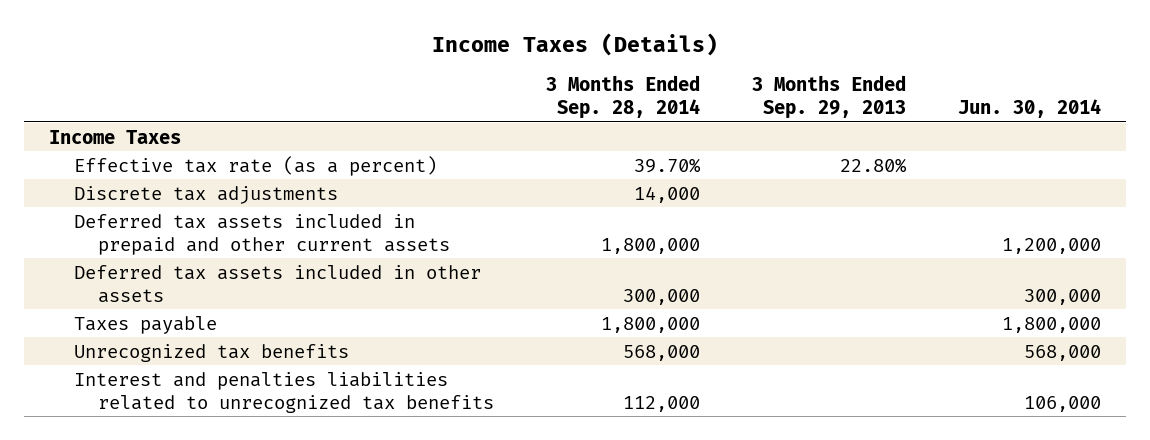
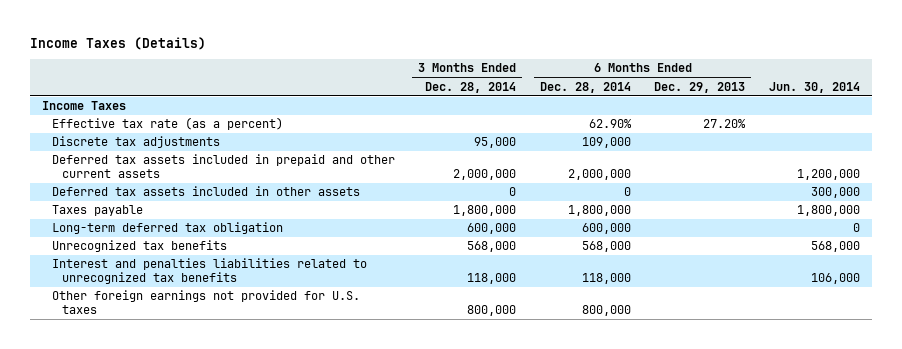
- | 3 Months Ended Sep. 28, 2014 | 3 Months Ended Sep. 29, 2013 | Jun. 30, 2014
+ | 3 Months Ended Dec. 28, 2014 | 6 Months Ended Dec. 28, 2014 | 6 Months Ended Dec. 29, 2013 | Jun. 30, 2014
+ Long-term deferred tax obligation | 600,000 | 600,000 | | 0
+ Other foreign earnings not provided for U.S. taxes | 800,000 | 800,000 | |

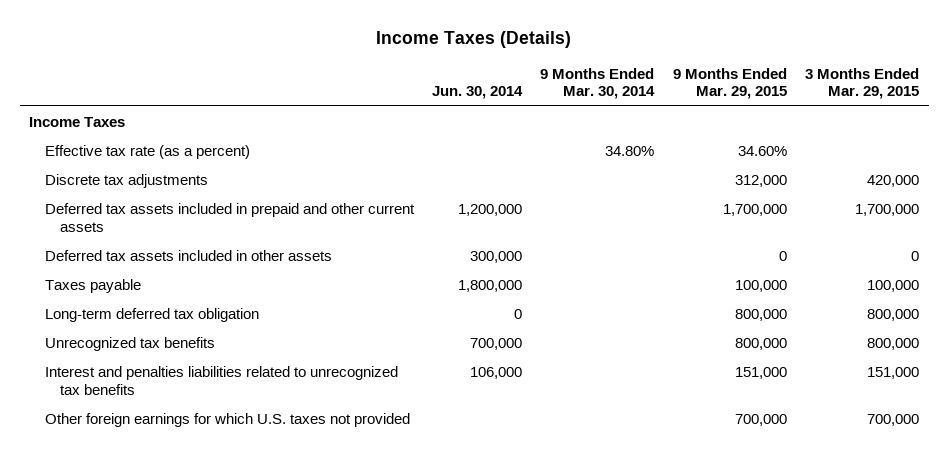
- | 3 Months Ended Dec. 28, 2014 | 6 Months Ended Dec. 28, 2014 | 6 Months Ended Dec. 29, 2013 | Jun. 30, 2014
+ | Jun. 30, 2014 | 9 Months Ended Mar. 30, 2014 | 9 Months Ended Mar. 29, 2015 | 3 Months Ended Mar. 29, 2015
- Unrecognized tax benefits | 568,000 | 568,000 | | 568,000
+ Unrecognized tax benefits | 700,000 | | 800,000 | 800,000
- Other foreign earnings not provided for U.S. taxes | 800,000 | 800,000 | |
+ Other foreign earnings for which U.S. taxes not provided | | | 700,000 | 700,000

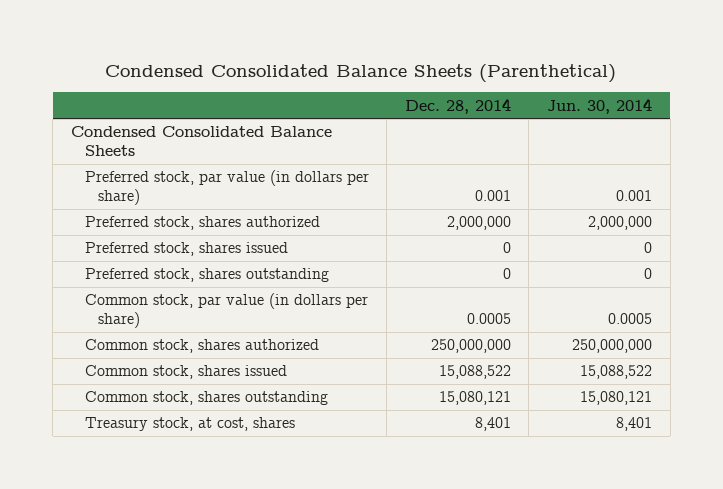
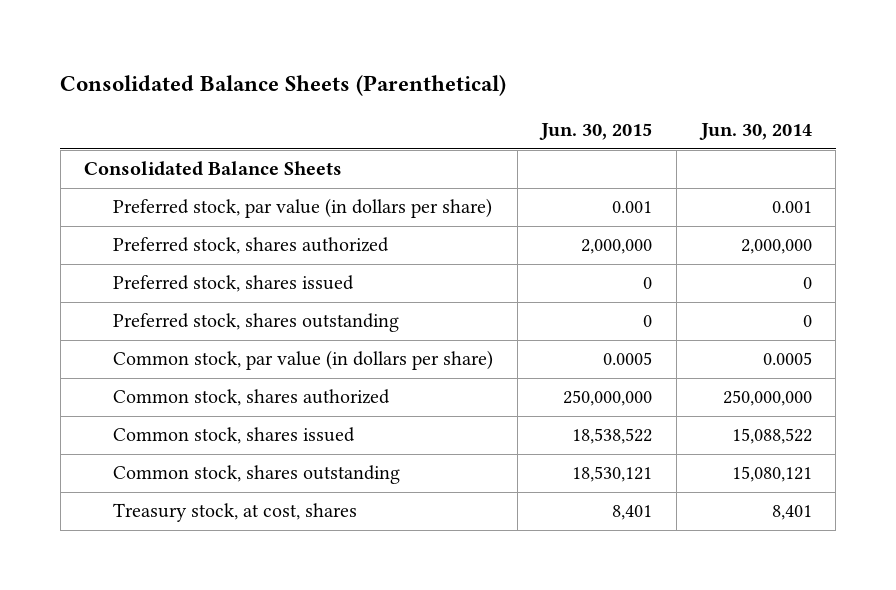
- Condensed Consolidated Balance Sheets (Parenthetical)
+ Consolidated Balance Sheets (Parenthetical)
- | Dec. 28, 2014 | Jun. 30, 2014
+ | Jun. 30, 2015 | Jun. 30, 2014
- Condensed Consolidated Balance Sheets
+ Consolidated Balance Sheets

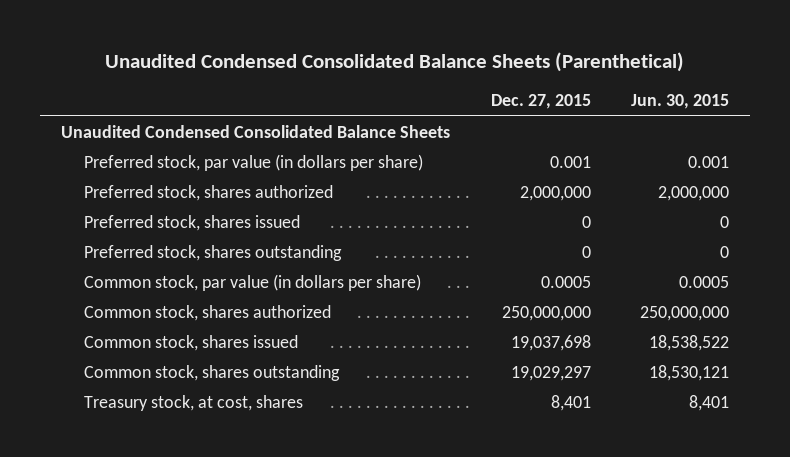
- Consolidated Balance Sheets (Parenthetical)
+ Unaudited Condensed Consolidated Balance Sheets (Parenthetical)
- | Jun. 30, 2015 | Jun. 30, 2014
+ | Dec. 27, 2015 | Jun. 30, 2015
- Consolidated Balance Sheets
+ Unaudited Condensed Consolidated Balance Sheets

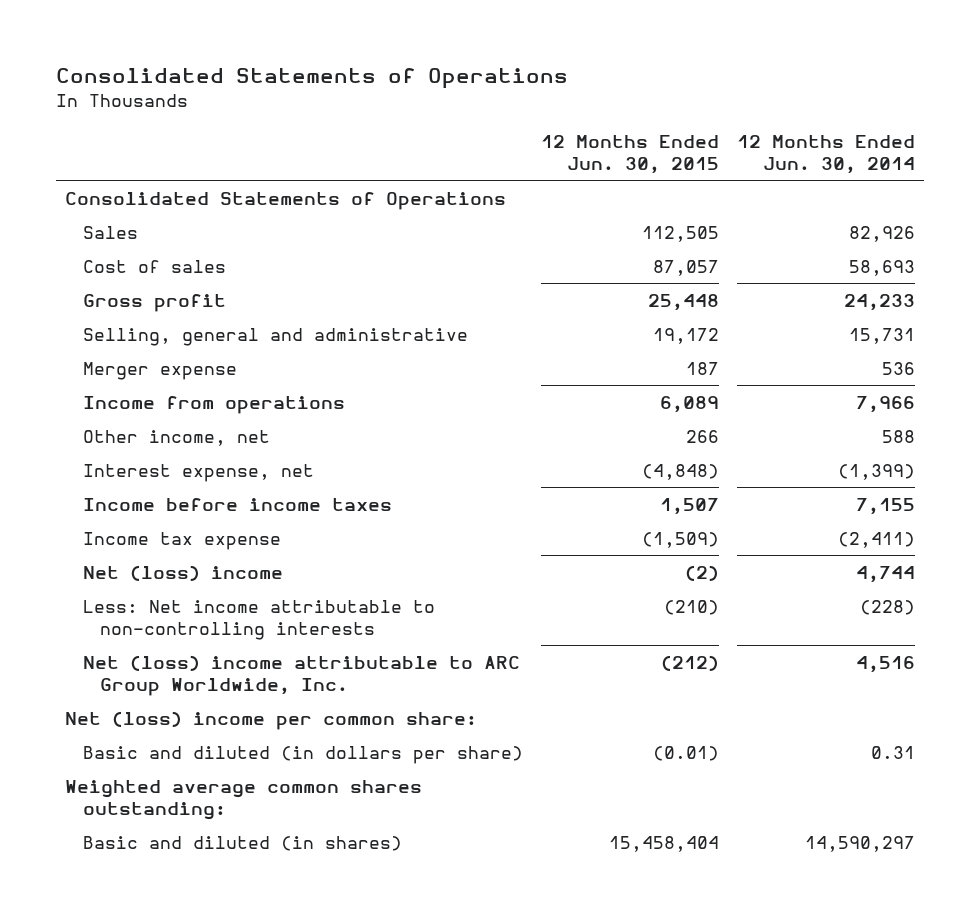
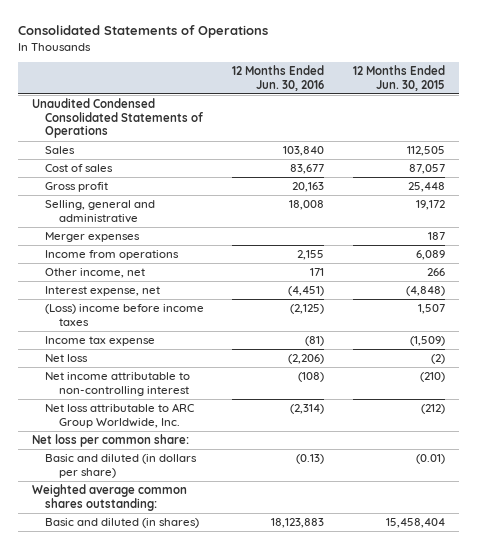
- | 12 Months Ended Jun. 30, 2015 | 12 Months Ended Jun. 30, 2014
+ | 12 Months Ended Jun. 30, 2016 | 12 Months Ended Jun. 30, 2015
- Consolidated Statements of Operations
+ Unaudited Condensed Consolidated Statements of Operations
- Merger expense | 187 | 536
+ Merger expenses | | 187
- Income before income taxes | 1,507 | 7,155
+ (Loss) income before income taxes | (2,125) | 1,507
- Net (loss) income | (2) | 4,744
- Less: Net income attributable to non-controlling interests | (210) | (228)
- Net (loss) income attributable to ARC Group Worldwide, Inc. | (212) | 4,516
- Net (loss) income per common share:
+ Net loss | (2,206) | (2)
+ Net income attributable to non-controlling interest | (108) | (210)
+ Net loss attributable to ARC Group Worldwide, Inc. | (2,314) | (212)
+ Net loss per common share:

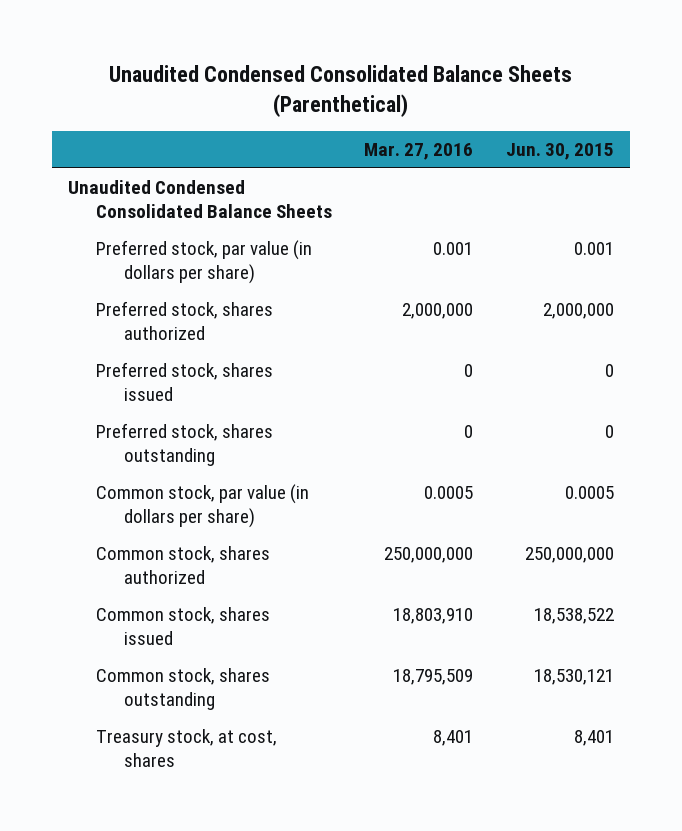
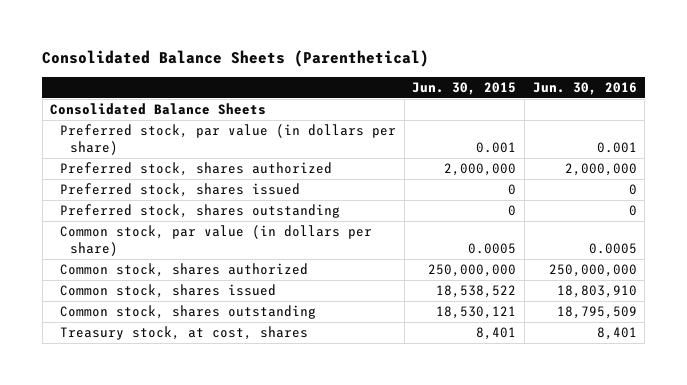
- Unaudited Condensed Consolidated Balance Sheets (Parenthetical)
+ Consolidated Balance Sheets (Parenthetical)
- | Mar. 27, 2016 | Jun. 30, 2015
+ | Jun. 30, 2015 | Jun. 30, 2016
- Unaudited Condensed Consolidated Balance Sheets
+ Consolidated Balance Sheets

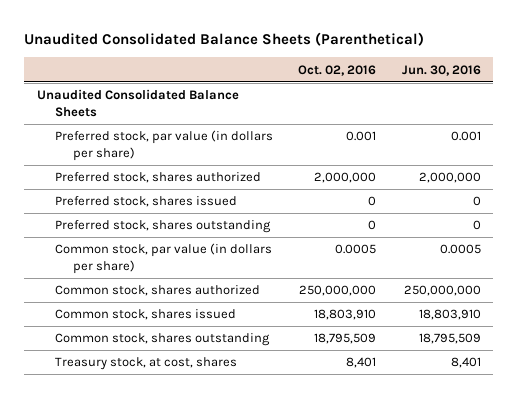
- Consolidated Balance Sheets (Parenthetical)
+ Unaudited Consolidated Balance Sheets (Parenthetical)
- | Jun. 30, 2015 | Jun. 30, 2016
+ | Oct. 02, 2016 | Jun. 30, 2016
- Consolidated Balance Sheets
+ Unaudited Consolidated Balance Sheets

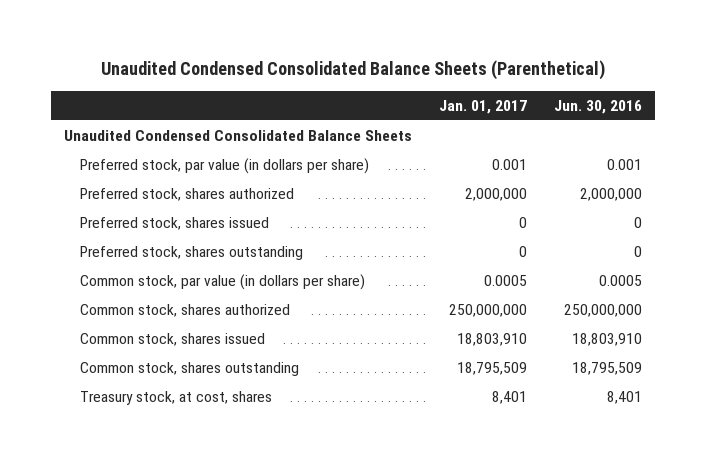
- Unaudited Consolidated Balance Sheets (Parenthetical)
+ Unaudited Condensed Consolidated Balance Sheets (Parenthetical)
- | Oct. 02, 2016 | Jun. 30, 2016
+ | Jan. 01, 2017 | Jun. 30, 2016
- Unaudited Consolidated Balance Sheets
+ Unaudited Condensed Consolidated Balance Sheets

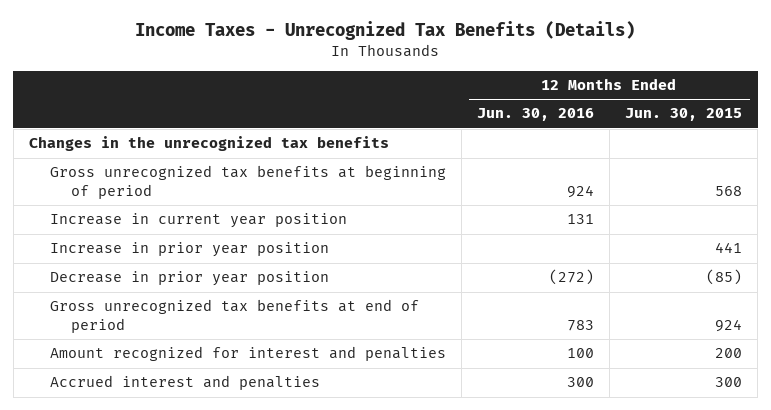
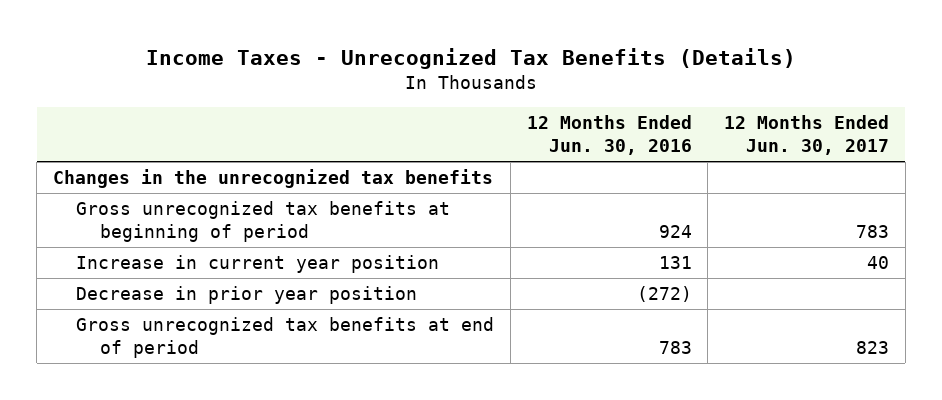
- | 12 Months Ended Jun. 30, 2016 | 12 Months Ended Jun. 30, 2015
+ | 12 Months Ended Jun. 30, 2016 | 12 Months Ended Jun. 30, 2017
- Increase in prior year position | | 441
- Amount recognized for interest and penalties | 100 | 200
- Accrued interest and penalties | 300 | 300

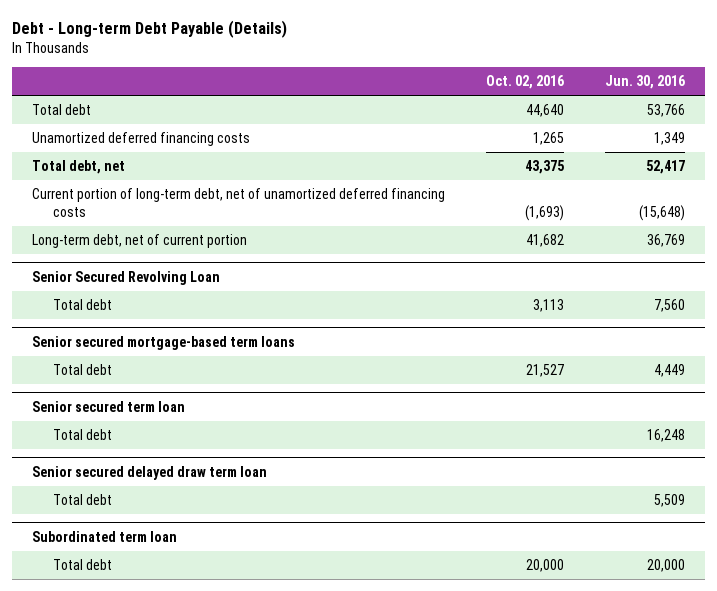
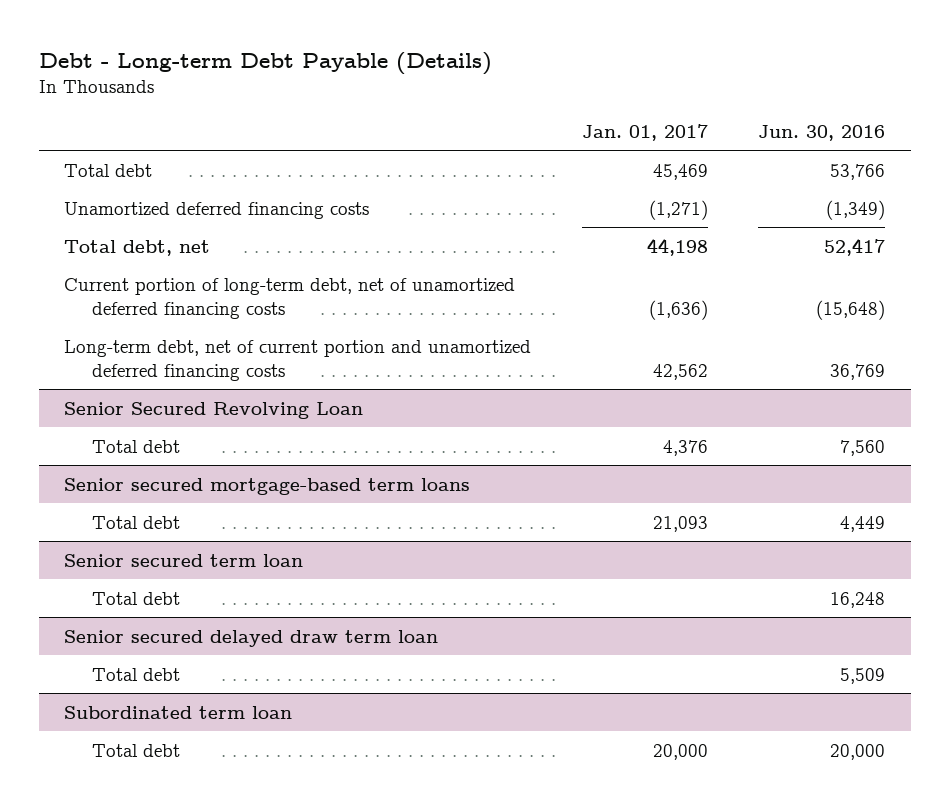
- | Oct. 02, 2016 | Jun. 30, 2016
+ | Jan. 01, 2017 | Jun. 30, 2016
- Unamortized deferred financing costs | 1,265 | 1,349
+ Unamortized deferred financing costs | (1,271) | (1,349)
- Long-term debt, net of current portion | 41,682 | 36,769
+ Long-term debt, net of current portion and unamortized deferred financing costs | 42,562 | 36,769

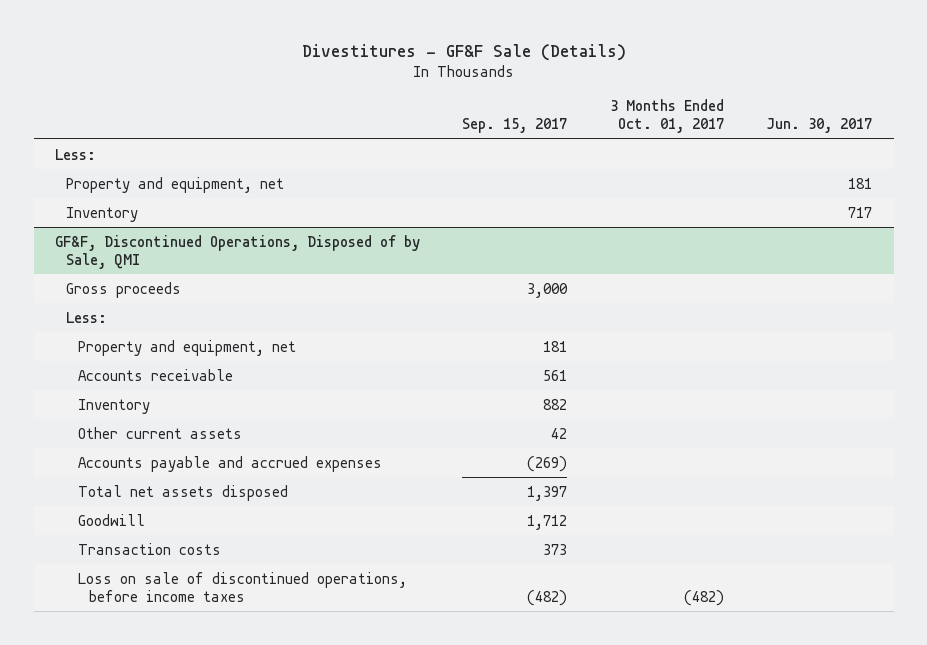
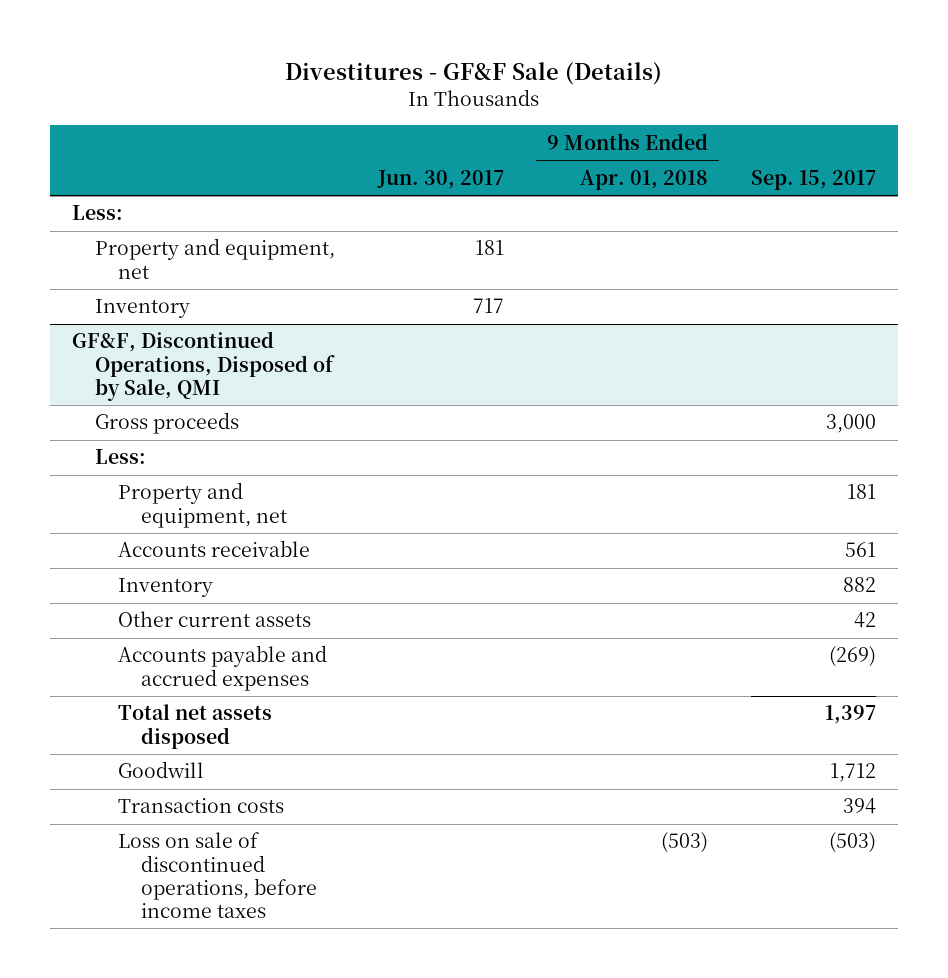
- | Sep. 15, 2017 | 3 Months Ended Oct. 01, 2017 | Jun. 30, 2017
+ | Jun. 30, 2017 | 9 Months Ended Apr. 01, 2018 | Sep. 15, 2017
@ GF&F, Discontinued Operations, Disposed of by Sale, QMI
- Transaction costs | 373 | |
- Loss on sale of discontinued operations, before income taxes | (482) | (482) |
+ Transaction costs | | | 394
+ Loss on sale of discontinued operations, before income taxes | | (503) | (503)

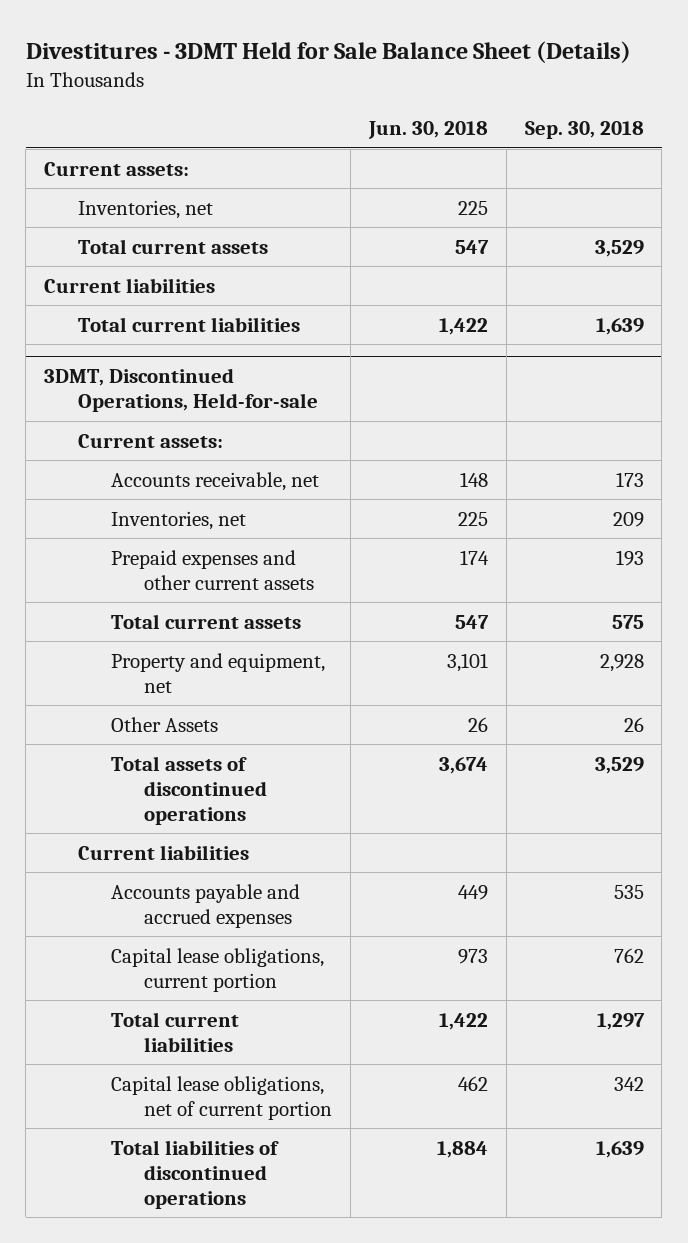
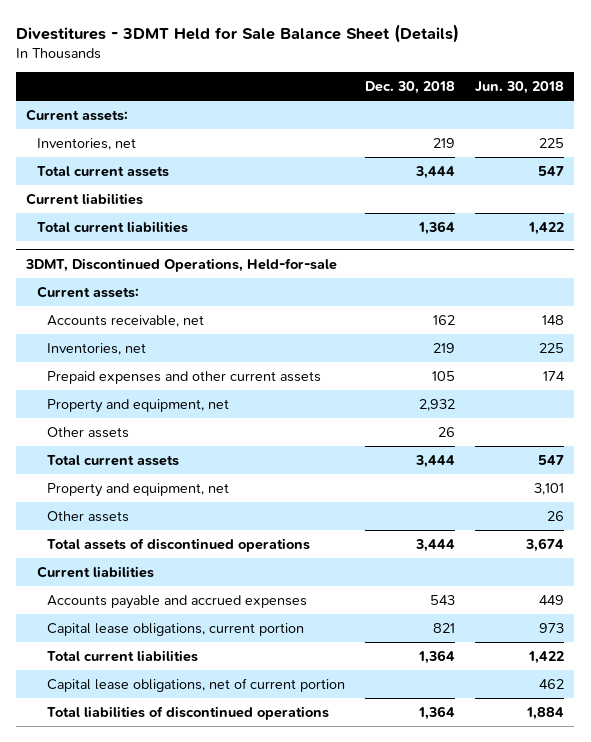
- | Jun. 30, 2018 | Sep. 30, 2018
+ | Dec. 30, 2018 | Jun. 30, 2018
@ 3DMT, Discontinued Operations, Held-for-sale
+ Property and equipment, net | 2,932 |
+ Other assets | 26 |
- Other Assets | 26 | 26
+ Other assets | | 26

